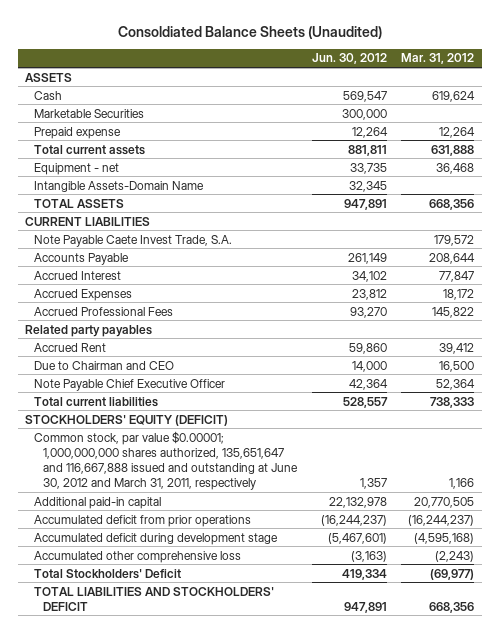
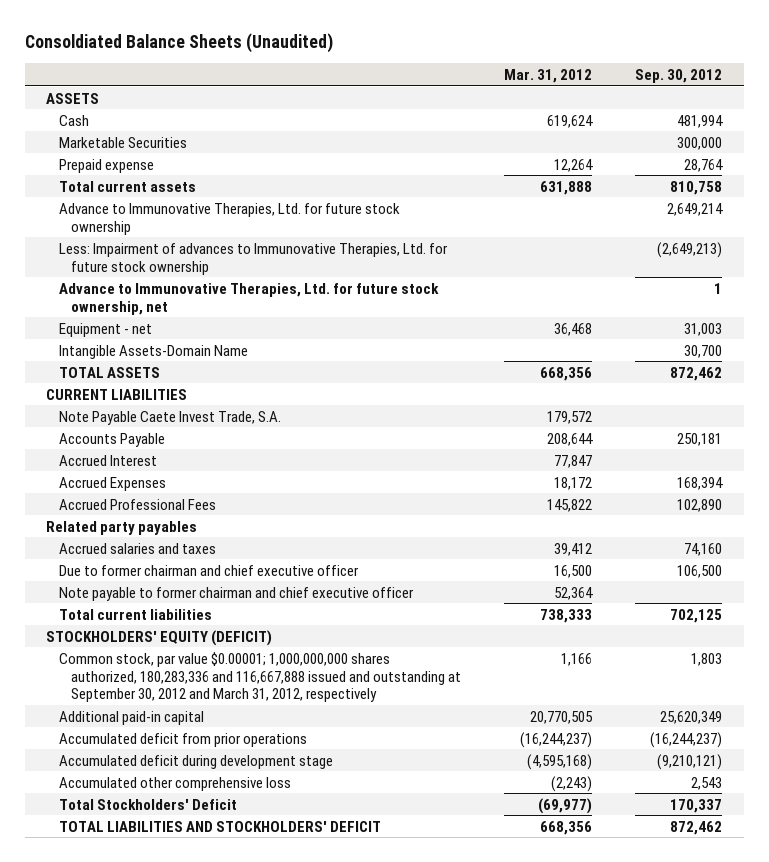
- | Jun. 30, 2012 | Mar. 31, 2012
+ | Mar. 31, 2012 | Sep. 30, 2012
+ Advance to Immunovative Therapies, Ltd. for future stock ownership | | 2,649,214
+ Less: Impairment of advances to Immunovative Therapies, Ltd. for future stock ownership | | (2,649,213)
+ Advance to Immunovative Therapies, Ltd. for future stock ownership, net | | 1
- Accrued Rent | 59,860 | 39,412
- Due to Chairman and CEO | 14,000 | 16,500
- Note Payable Chief Executive Officer | 42,364 | 52,364
+ Accrued salaries and taxes | 39,412 | 74,160
+ Due to former chairman and chief executive officer | 16,500 | 106,500
+ Note payable to former chairman and chief executive officer | 52,364 |
- Common stock, par value $0.00001; 1,000,000,000 shares authorized, 135,651,647 and 116,667,888 issued and outstanding at June 30, 2012 and March 31, 2011, respectively | 1,357 | 1,166
+ Common stock, par value $0.00001; 1,000,000,000 shares authorized, 180,283,336 and 116,667,888 issued and outstanding at September 30, 2012 and March 31, 2012, respectively | 1,166 | 1,803

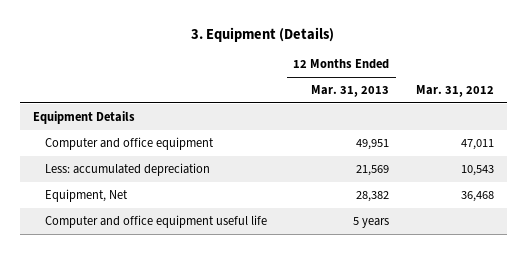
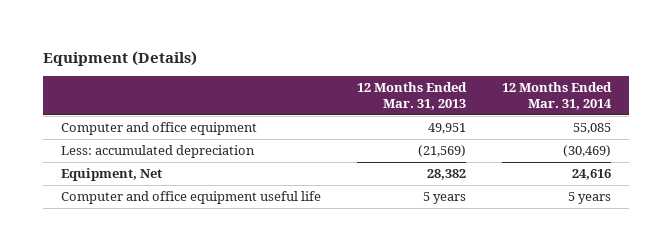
- 3. Equipment (Details)
+ Equipment (Details)
- | 12 Months Ended Mar. 31, 2013 | Mar. 31, 2012
+ | 12 Months Ended Mar. 31, 2013 | 12 Months Ended Mar. 31, 2014
- Equipment Details
- Less: accumulated depreciation | 21,569 | 10,543
+ Less: accumulated depreciation | (21,569) | (30,469)

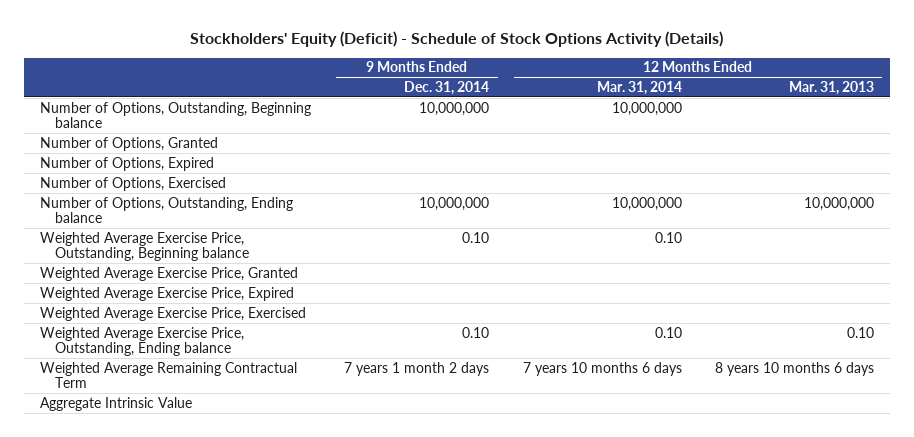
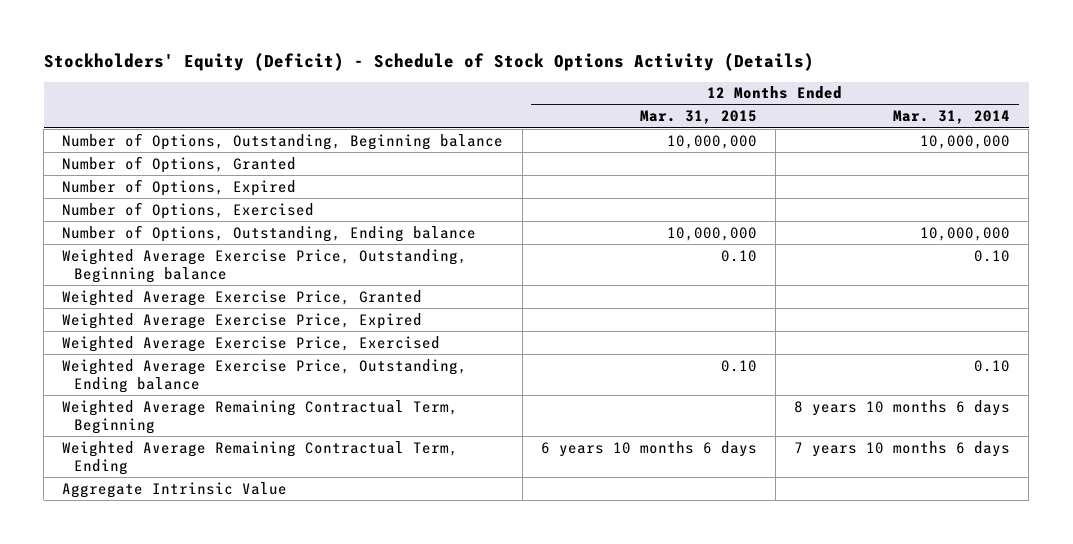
- | 9 Months Ended Dec. 31, 2014 | 12 Months Ended Mar. 31, 2014 | 12 Months Ended Mar. 31, 2013
+ | 12 Months Ended Mar. 31, 2015 | 12 Months Ended Mar. 31, 2014
- Weighted Average Remaining Contractual Term | 7 years 1 month 2 days | 7 years 10 months 6 days | 8 years 10 months 6 days
+ Weighted Average Remaining Contractual Term, Beginning | | 8 years 10 months 6 days
+ Weighted Average Remaining Contractual Term, Ending | 6 years 10 months 6 days | 7 years 10 months 6 days

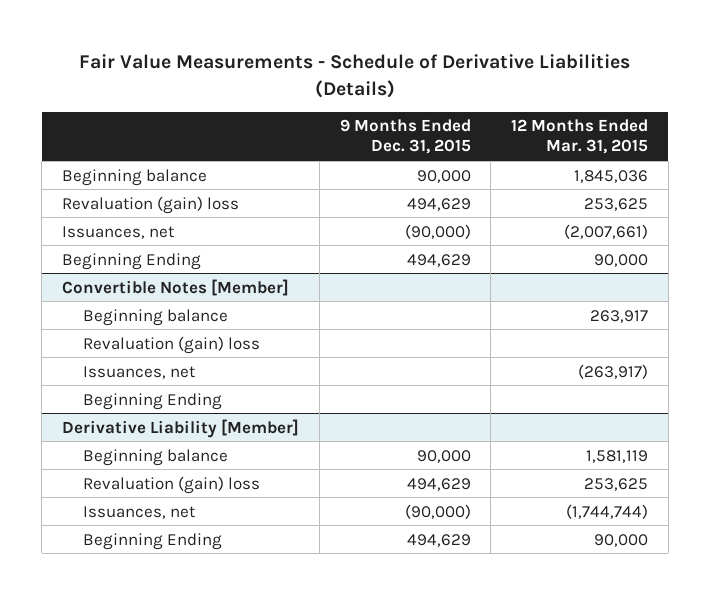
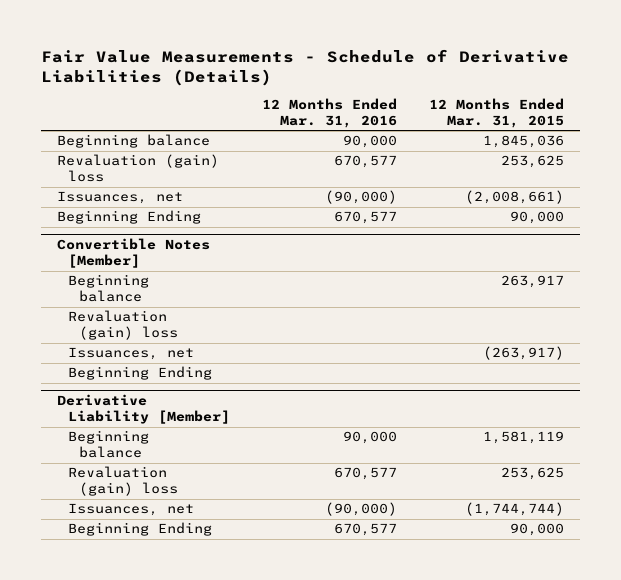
- | 9 Months Ended Dec. 31, 2015 | 12 Months Ended Mar. 31, 2015
+ | 12 Months Ended Mar. 31, 2016 | 12 Months Ended Mar. 31, 2015
- Issuances, net | (90,000) | (2,007,661)
+ Issuances, net | (90,000) | (2,008,661)

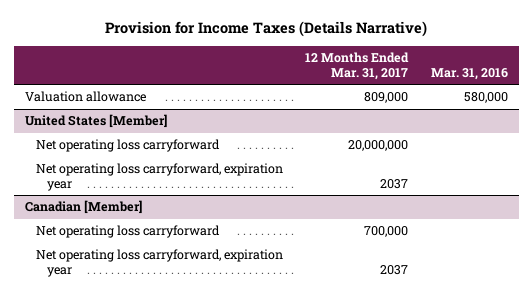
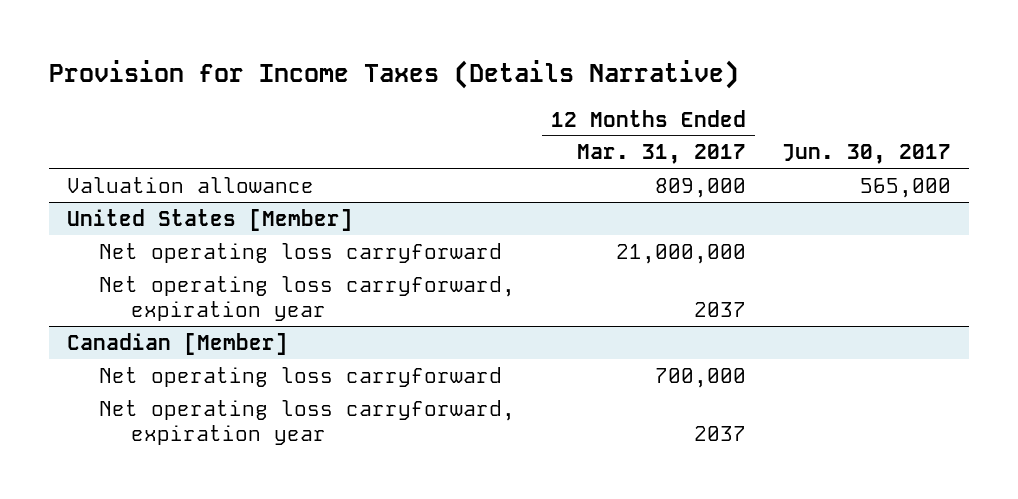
- | 12 Months Ended Mar. 31, 2017 | Mar. 31, 2016
+ | 12 Months Ended Mar. 31, 2017 | Jun. 30, 2017
@ United States [Member]
- Net operating loss carryforward | 20,000,000 |
+ Net operating loss carryforward | 21,000,000 |

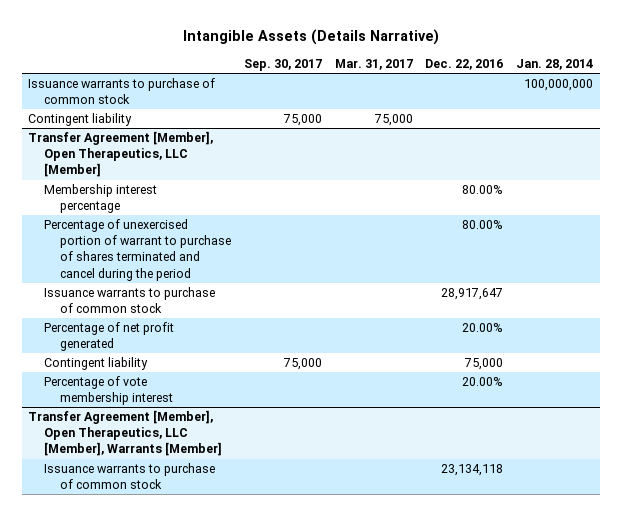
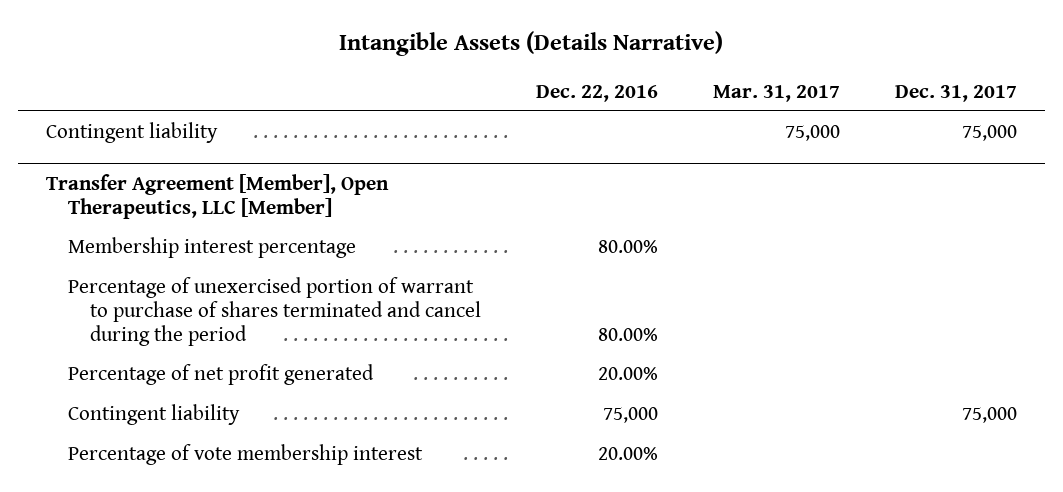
- | Sep. 30, 2017 | Mar. 31, 2017 | Dec. 22, 2016 | Jan. 28, 2014
+ | Dec. 22, 2016 | Mar. 31, 2017 | Dec. 31, 2017
- Issuance warrants to purchase of common stock | | | | 100,000,000
@ Transfer Agreement [Member], Open Therapeutics, LLC [Member]
- Issuance warrants to purchase of common stock | | | 28,917,647 |
- Transfer Agreement [Member], Open Therapeutics, LLC [Member], Warrants [Member]
- Issuance warrants to purchase of common stock | | | 23,134,118 |

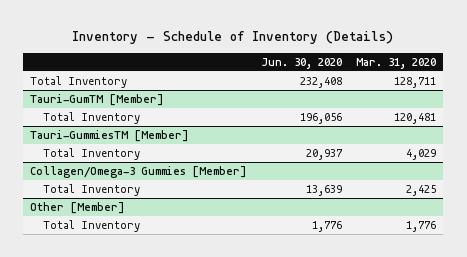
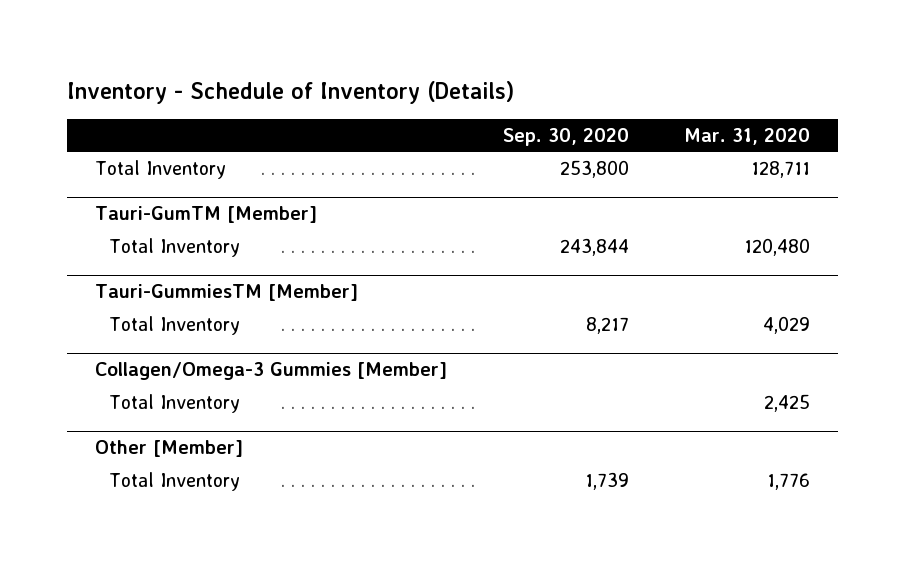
- | Jun. 30, 2020 | Mar. 31, 2020
+ | Sep. 30, 2020 | Mar. 31, 2020
@ Tauri-GumTM [Member]
- Total Inventory | 196,056 | 120,481
+ Total Inventory | 243,844 | 120,480

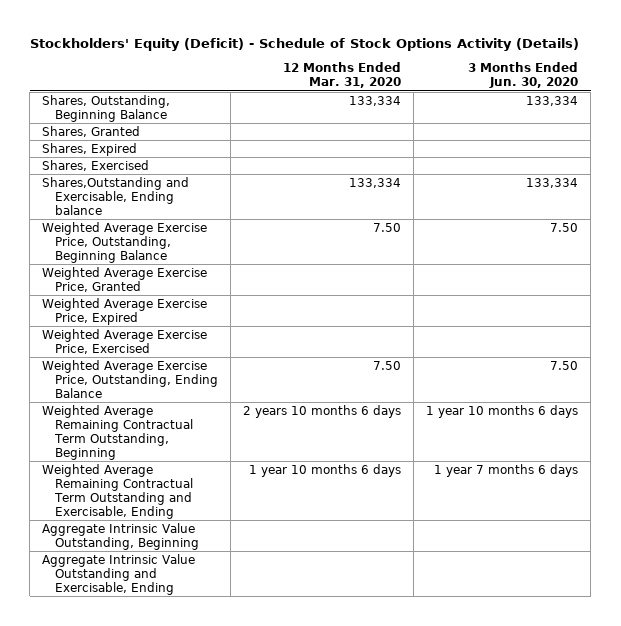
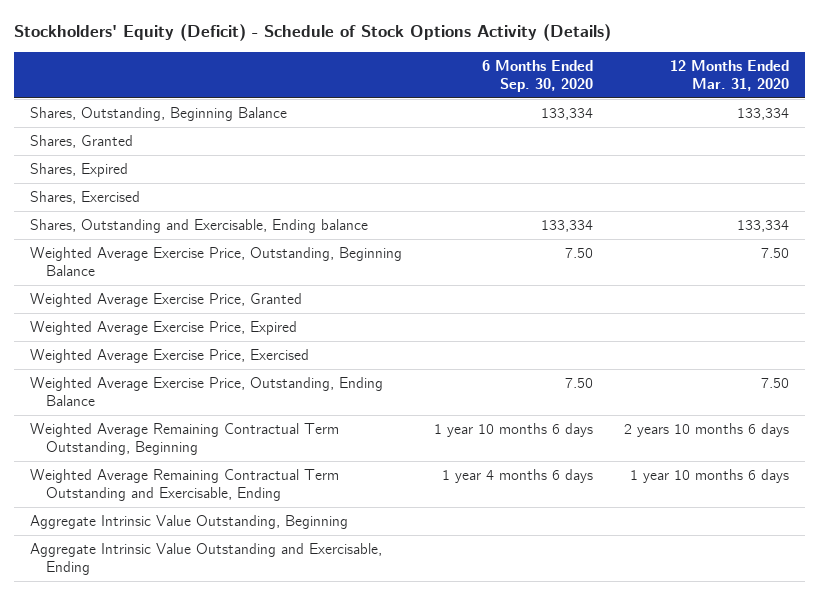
- | 12 Months Ended Mar. 31, 2020 | 3 Months Ended Jun. 30, 2020
+ | 6 Months Ended Sep. 30, 2020 | 12 Months Ended Mar. 31, 2020
- Shares,Outstanding and Exercisable, Ending balance | 133,334 | 133,334
+ Shares, Outstanding and Exercisable, Ending balance | 133,334 | 133,334

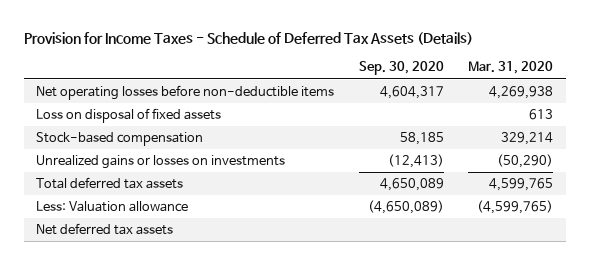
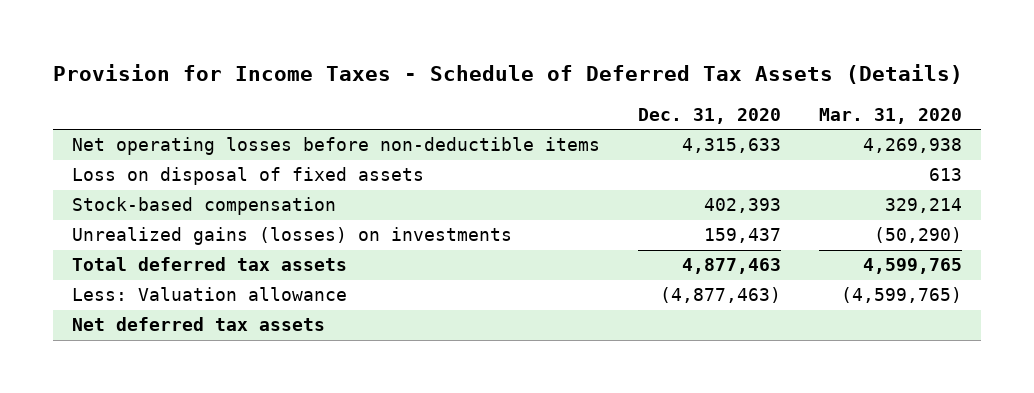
- | Sep. 30, 2020 | Mar. 31, 2020
+ | Dec. 31, 2020 | Mar. 31, 2020
- Unrealized gains or losses on investments | (12,413) | (50,290)
+ Unrealized gains (losses) on investments | 159,437 | (50,290)

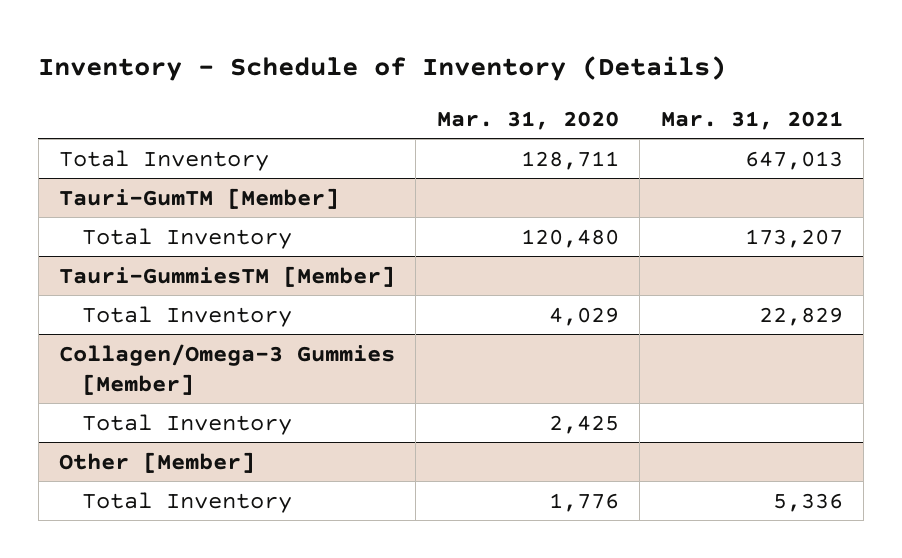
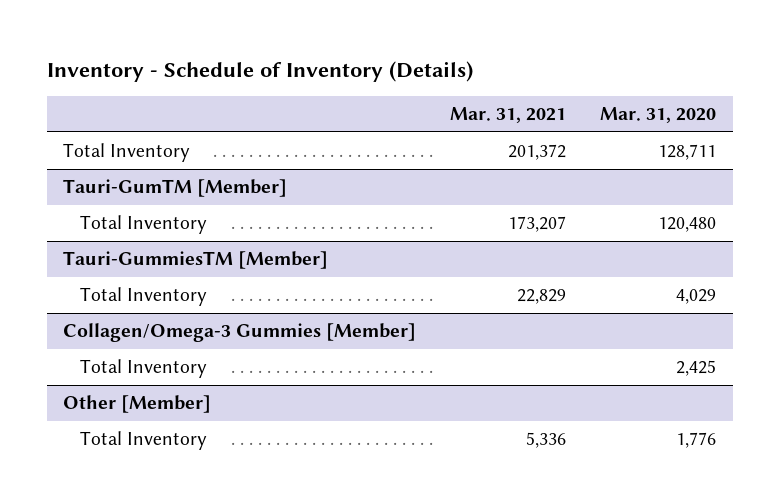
- | Mar. 31, 2020 | Mar. 31, 2021
+ | Mar. 31, 2021 | Mar. 31, 2020
- Total Inventory | 128,711 | 647,013
+ Total Inventory | 201,372 | 128,711

